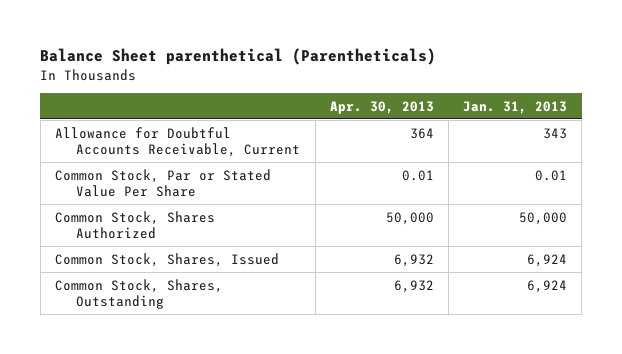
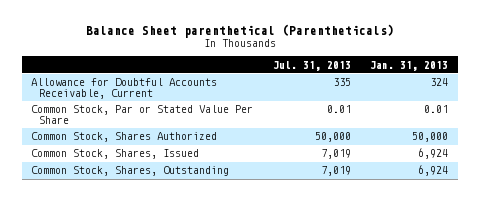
- | Apr. 30, 2013 | Jan. 31, 2013
+ | Jul. 31, 2013 | Jan. 31, 2013
- Allowance for Doubtful Accounts Receivable, Current | 364 | 343
+ Allowance for Doubtful Accounts Receivable, Current | 335 | 324

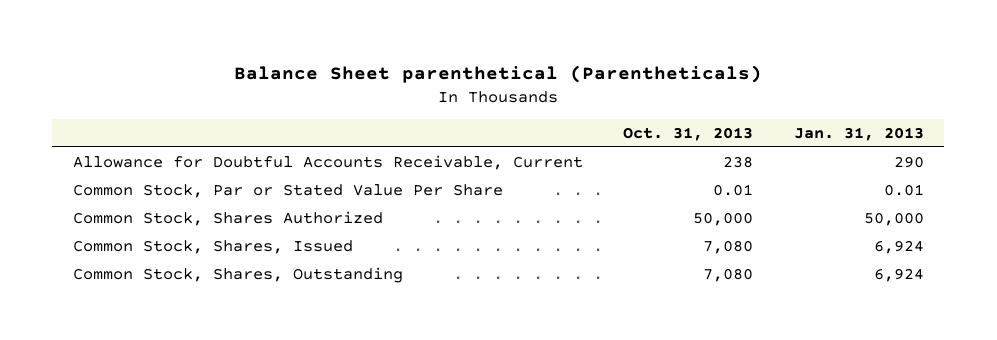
- | Jul. 31, 2013 | Jan. 31, 2013
+ | Oct. 31, 2013 | Jan. 31, 2013
- Allowance for Doubtful Accounts Receivable, Current | 335 | 324
+ Allowance for Doubtful Accounts Receivable, Current | 238 | 290

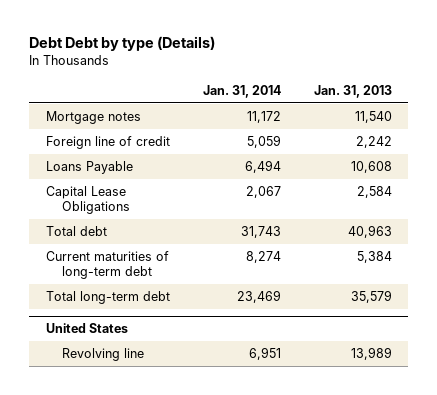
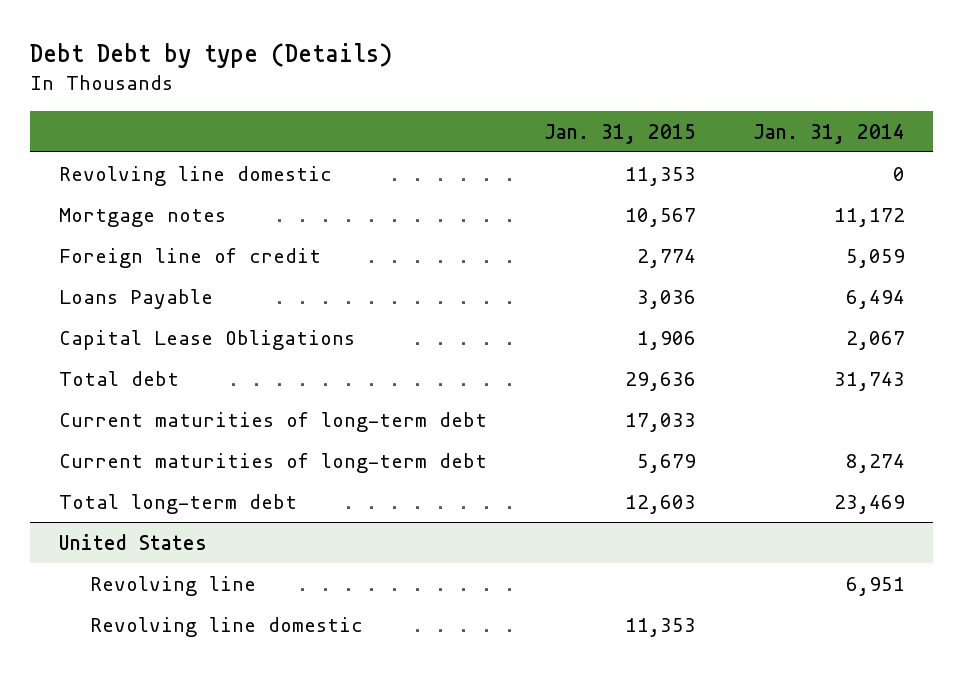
- | Jan. 31, 2014 | Jan. 31, 2013
+ | Jan. 31, 2015 | Jan. 31, 2014
+ Revolving line domestic | 11,353 | 0
+ Current maturities of long-term debt | 17,033 |
@ United States
+ Revolving line domestic | 11,353 |

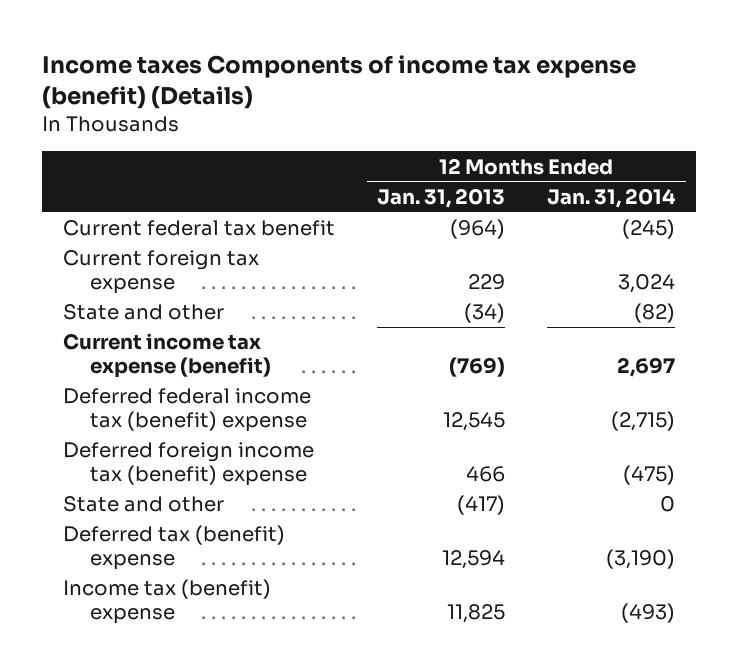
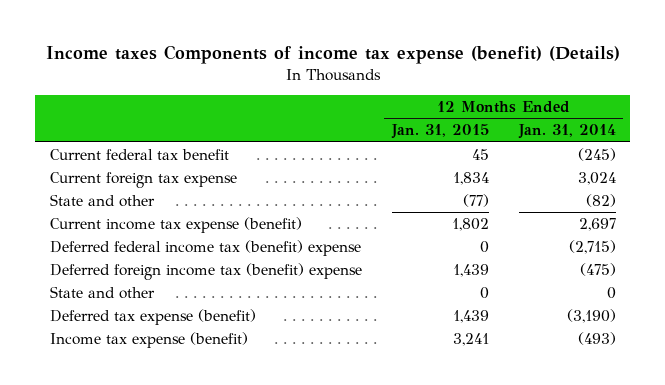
- | 12 Months Ended Jan. 31, 2013 | 12 Months Ended Jan. 31, 2014
+ | 12 Months Ended Jan. 31, 2015 | 12 Months Ended Jan. 31, 2014
- Deferred tax (benefit) expense | 12,594 | (3,190)
- Income tax (benefit) expense | 11,825 | (493)
+ Deferred tax expense (benefit) | 1,439 | (3,190)
+ Income tax expense (benefit) | 3,241 | (493)

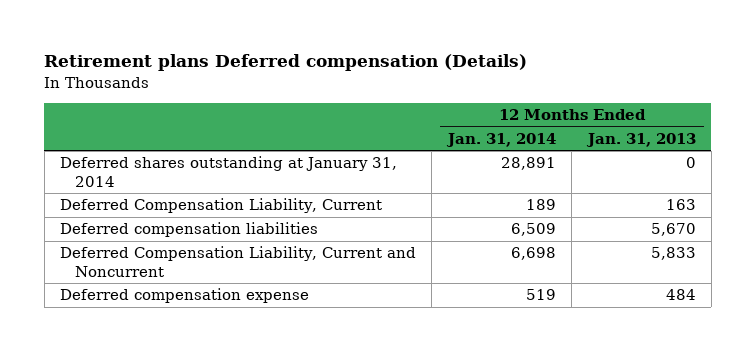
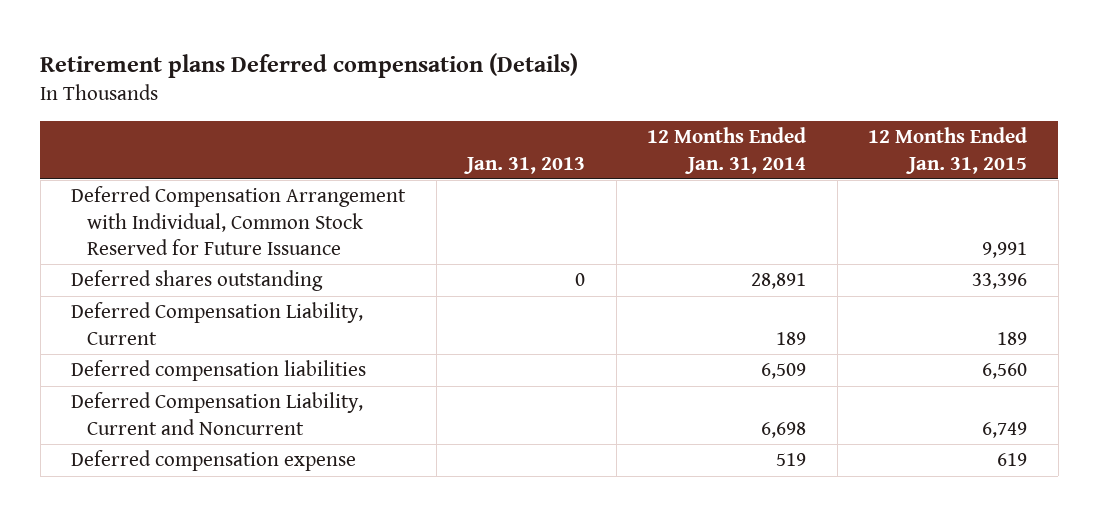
- | 12 Months Ended Jan. 31, 2014 | 12 Months Ended Jan. 31, 2013
+ | Jan. 31, 2013 | 12 Months Ended Jan. 31, 2014 | 12 Months Ended Jan. 31, 2015
- Deferred shares outstanding at January 31, 2014 | 28,891 | 0
+ Deferred Compensation Arrangement with Individual, Common Stock Reserved for Future Issuance | | | 9,991
+ Deferred shares outstanding | 0 | 28,891 | 33,396

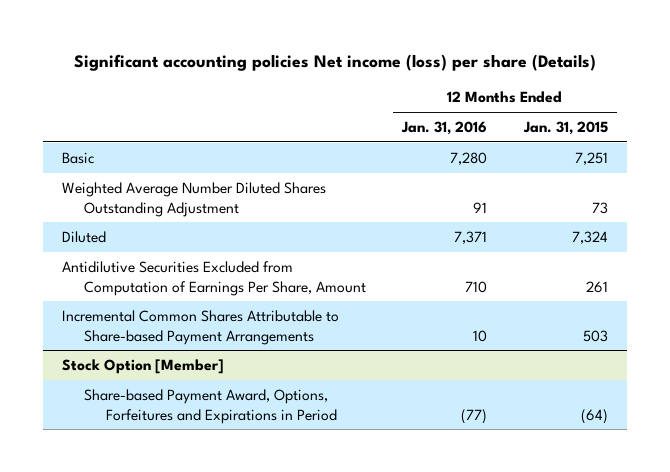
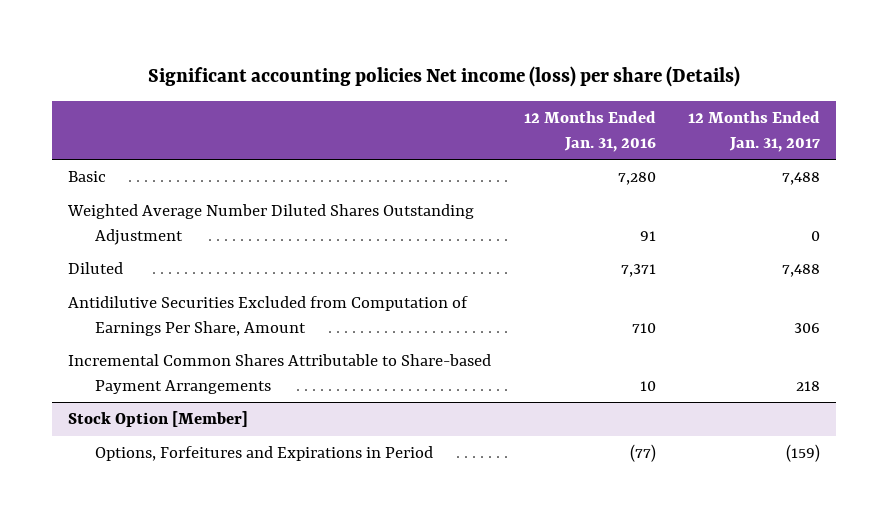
- | 12 Months Ended Jan. 31, 2016 | 12 Months Ended Jan. 31, 2015
+ | 12 Months Ended Jan. 31, 2016 | 12 Months Ended Jan. 31, 2017
@ Stock Option [Member]
- Share-based Payment Award, Options, Forfeitures and Expirations in Period | (77) | (64)
+ Options, Forfeitures and Expirations in Period | (77) | (159)

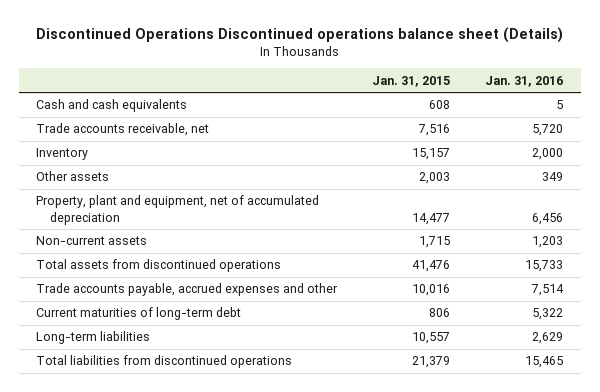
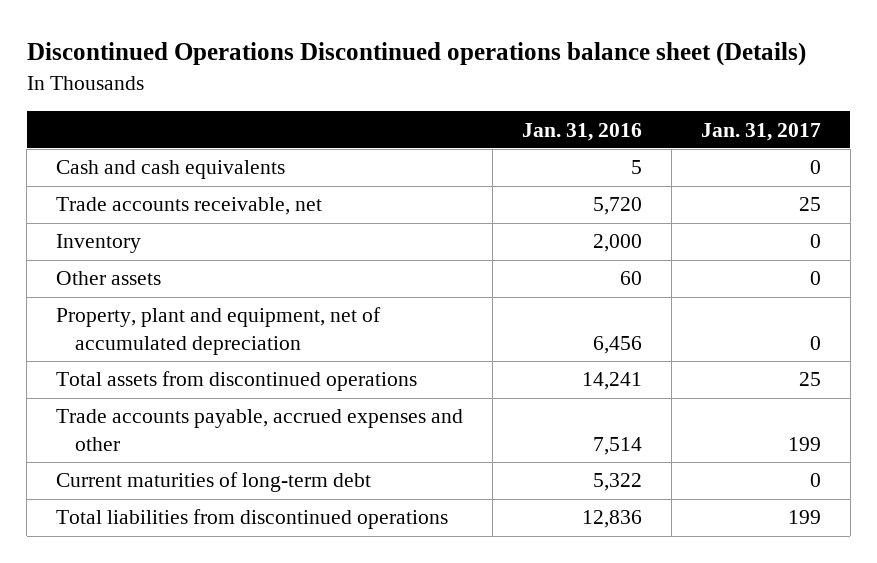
- | Jan. 31, 2015 | Jan. 31, 2016
+ | Jan. 31, 2016 | Jan. 31, 2017
- Other assets | 2,003 | 349
+ Other assets | 60 | 0
- Non-current assets | 1,715 | 1,203
- Total assets from discontinued operations | 41,476 | 15,733
+ Total assets from discontinued operations | 14,241 | 25
- Long-term liabilities | 10,557 | 2,629
- Total liabilities from discontinued operations | 21,379 | 15,465
+ Total liabilities from discontinued operations | 12,836 | 199

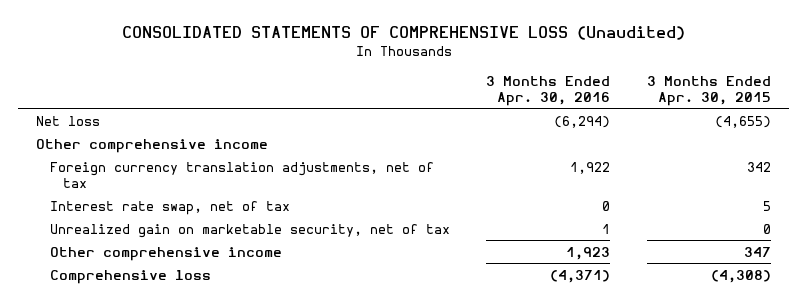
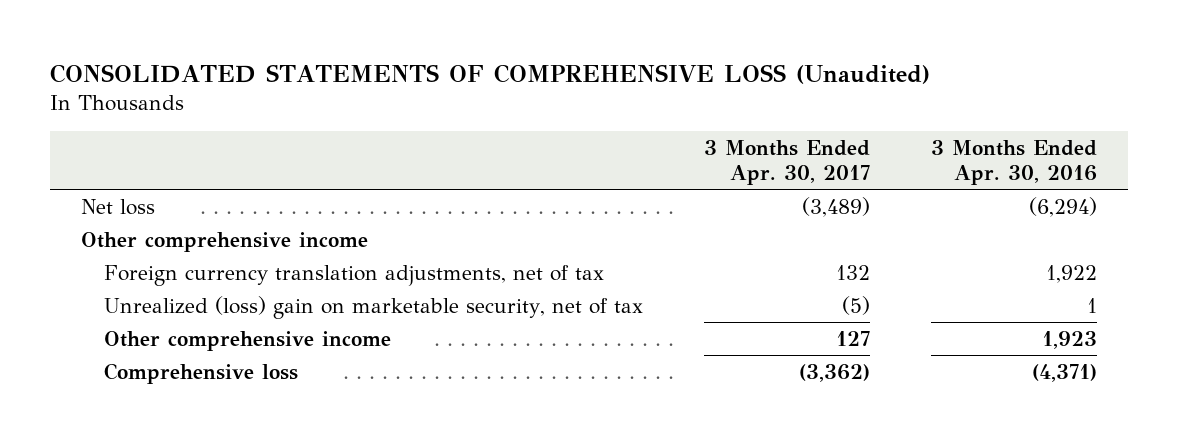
- | 3 Months Ended Apr. 30, 2016 | 3 Months Ended Apr. 30, 2015
+ | 3 Months Ended Apr. 30, 2017 | 3 Months Ended Apr. 30, 2016
- Interest rate swap, net of tax | 0 | 5
- Unrealized gain on marketable security, net of tax | 1 | 0
+ Unrealized (loss) gain on marketable security, net of tax | (5) | 1

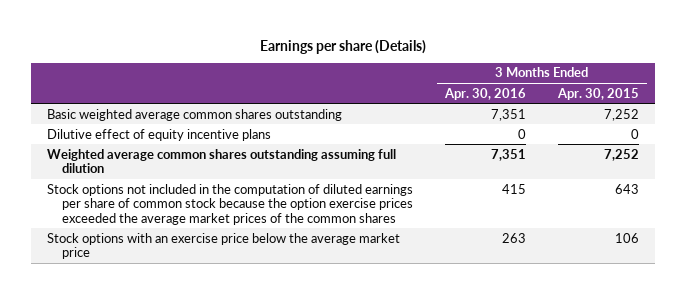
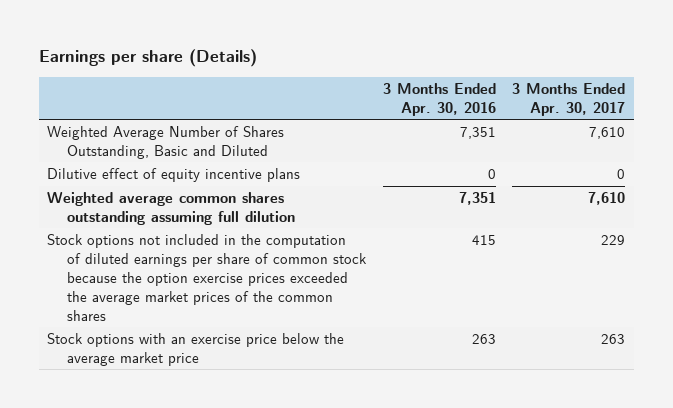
- | 3 Months Ended Apr. 30, 2016 | 3 Months Ended Apr. 30, 2015
+ | 3 Months Ended Apr. 30, 2016 | 3 Months Ended Apr. 30, 2017
- Basic weighted average common shares outstanding | 7,351 | 7,252
+ Weighted Average Number of Shares Outstanding, Basic and Diluted | 7,351 | 7,610

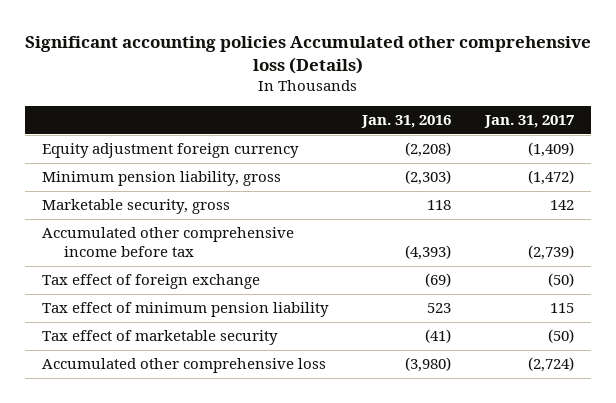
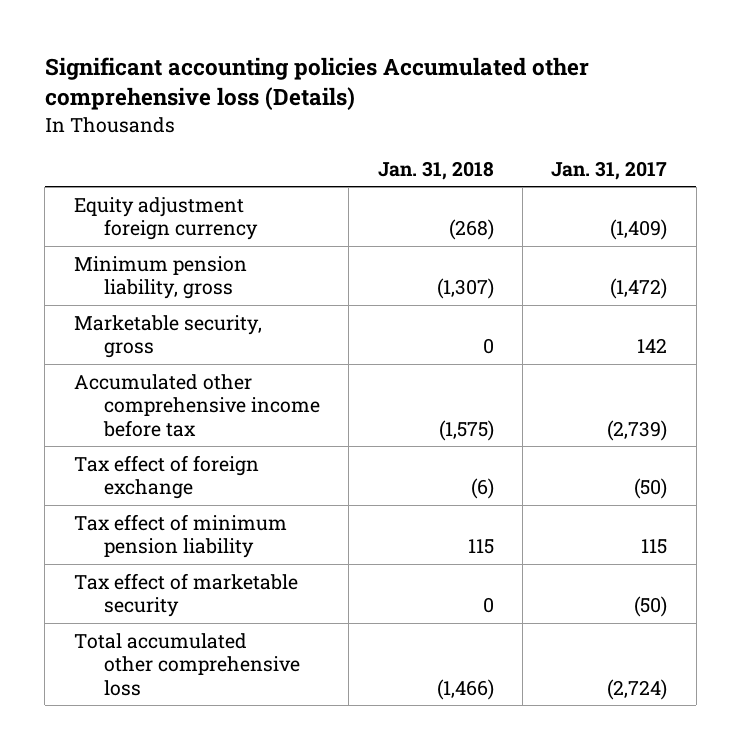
- | Jan. 31, 2016 | Jan. 31, 2017
+ | Jan. 31, 2018 | Jan. 31, 2017
- Accumulated other comprehensive loss | (3,980) | (2,724)
+ Total accumulated other comprehensive loss | (1,466) | (2,724)

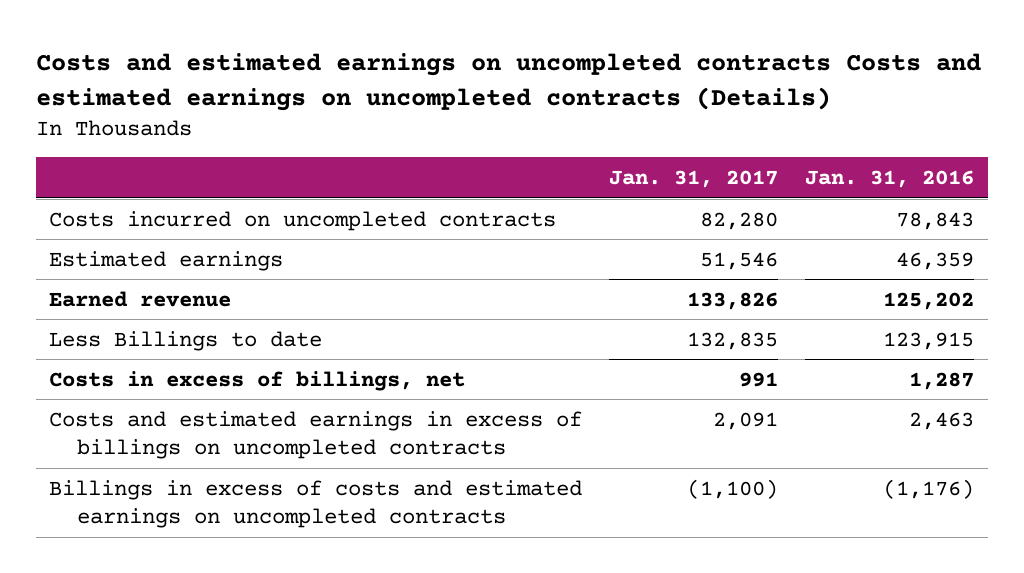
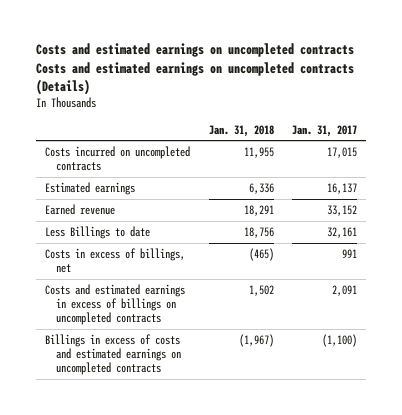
- | Jan. 31, 2017 | Jan. 31, 2016
+ | Jan. 31, 2018 | Jan. 31, 2017
- Costs incurred on uncompleted contracts | 82,280 | 78,843
- Estimated earnings | 51,546 | 46,359
- Earned revenue | 133,826 | 125,202
- Less Billings to date | 132,835 | 123,915
+ Costs incurred on uncompleted contracts | 11,955 | 17,015
+ Estimated earnings | 6,336 | 16,137
+ Earned revenue | 18,291 | 33,152
+ Less Billings to date | 18,756 | 32,161

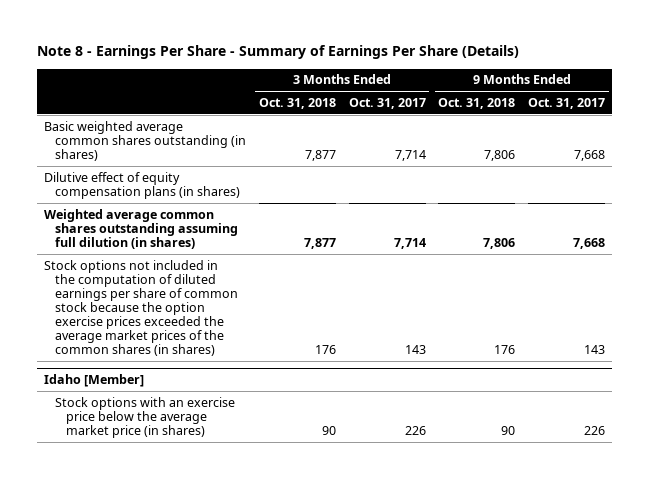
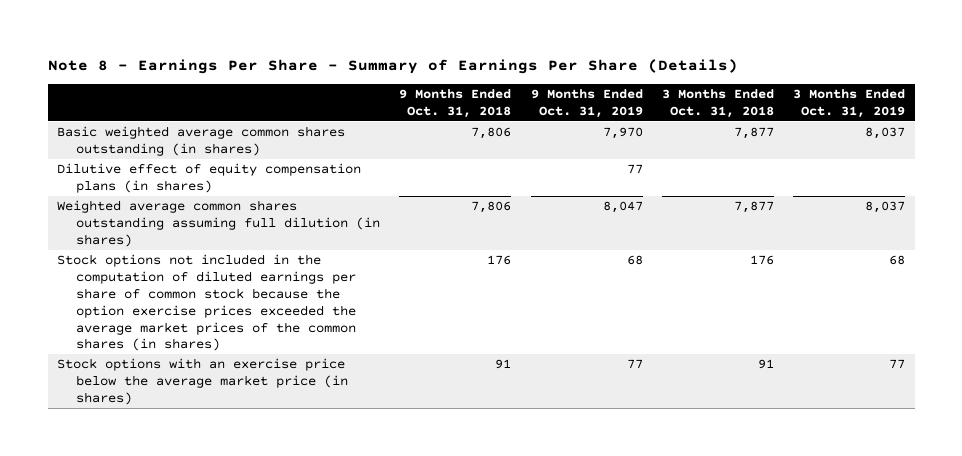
- | 3 Months Ended Oct. 31, 2018 | 3 Months Ended Oct. 31, 2017 | 9 Months Ended Oct. 31, 2018 | 9 Months Ended Oct. 31, 2017
+ | 9 Months Ended Oct. 31, 2018 | 9 Months Ended Oct. 31, 2019 | 3 Months Ended Oct. 31, 2018 | 3 Months Ended Oct. 31, 2019
- Idaho [Member]
- Stock options with an exercise price below the average market price (in shares) | 90 | 226 | 90 | 226
+ Stock options with an exercise price below the average market price (in shares) | 91 | 77 | 91 | 77

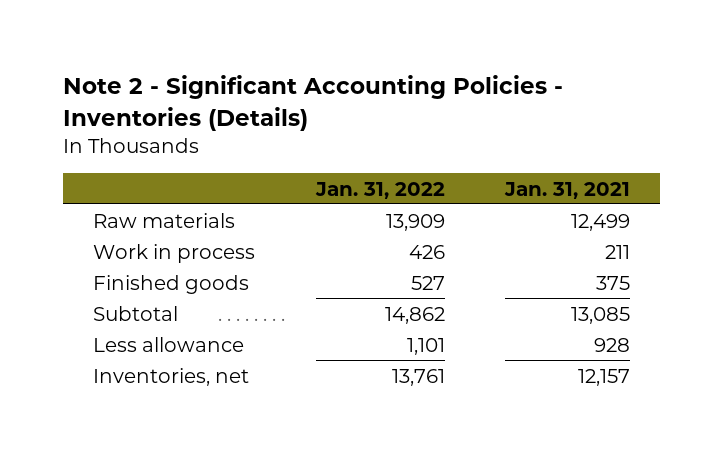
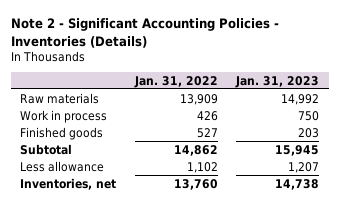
- | Jan. 31, 2022 | Jan. 31, 2021
+ | Jan. 31, 2022 | Jan. 31, 2023
- Less allowance | 1,101 | 928
- Inventories, net | 13,761 | 12,157
+ Less allowance | 1,102 | 1,207
+ Inventories, net | 13,760 | 14,738

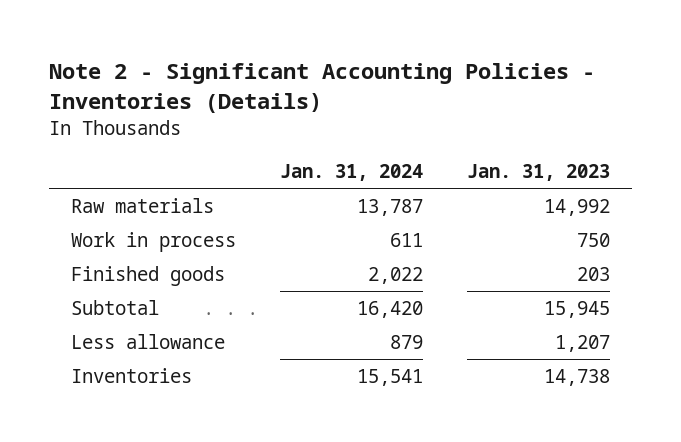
- | Jan. 31, 2022 | Jan. 31, 2023
+ | Jan. 31, 2024 | Jan. 31, 2023
- Inventories, net | 13,760 | 14,738
+ Inventories | 15,541 | 14,738

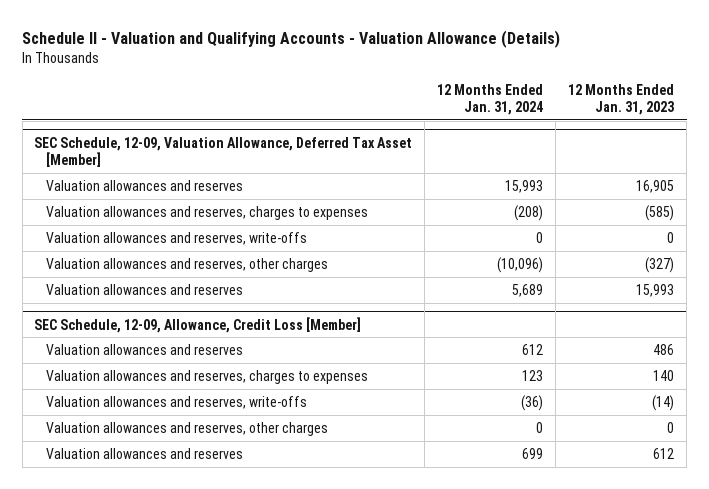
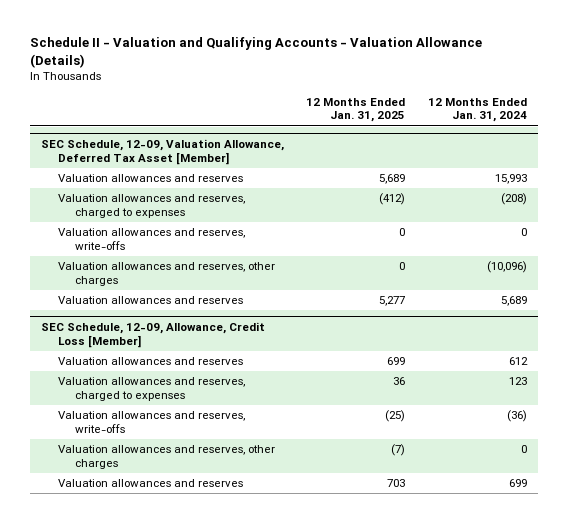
- | 12 Months Ended Jan. 31, 2024 | 12 Months Ended Jan. 31, 2023
+ | 12 Months Ended Jan. 31, 2025 | 12 Months Ended Jan. 31, 2024
@ SEC Schedule, 12-09, Valuation Allowance, Deferred Tax Asset [Member]
- Valuation allowances and reserves, charges to expenses | (208) | (585)
+ Valuation allowances and reserves, charged to expenses | (412) | (208)
@ SEC Schedule, 12-09, Allowance, Credit Loss [Member]
- Valuation allowances and reserves, charges to expenses | 123 | 140
+ Valuation allowances and reserves, charged to expenses | 36 | 123

